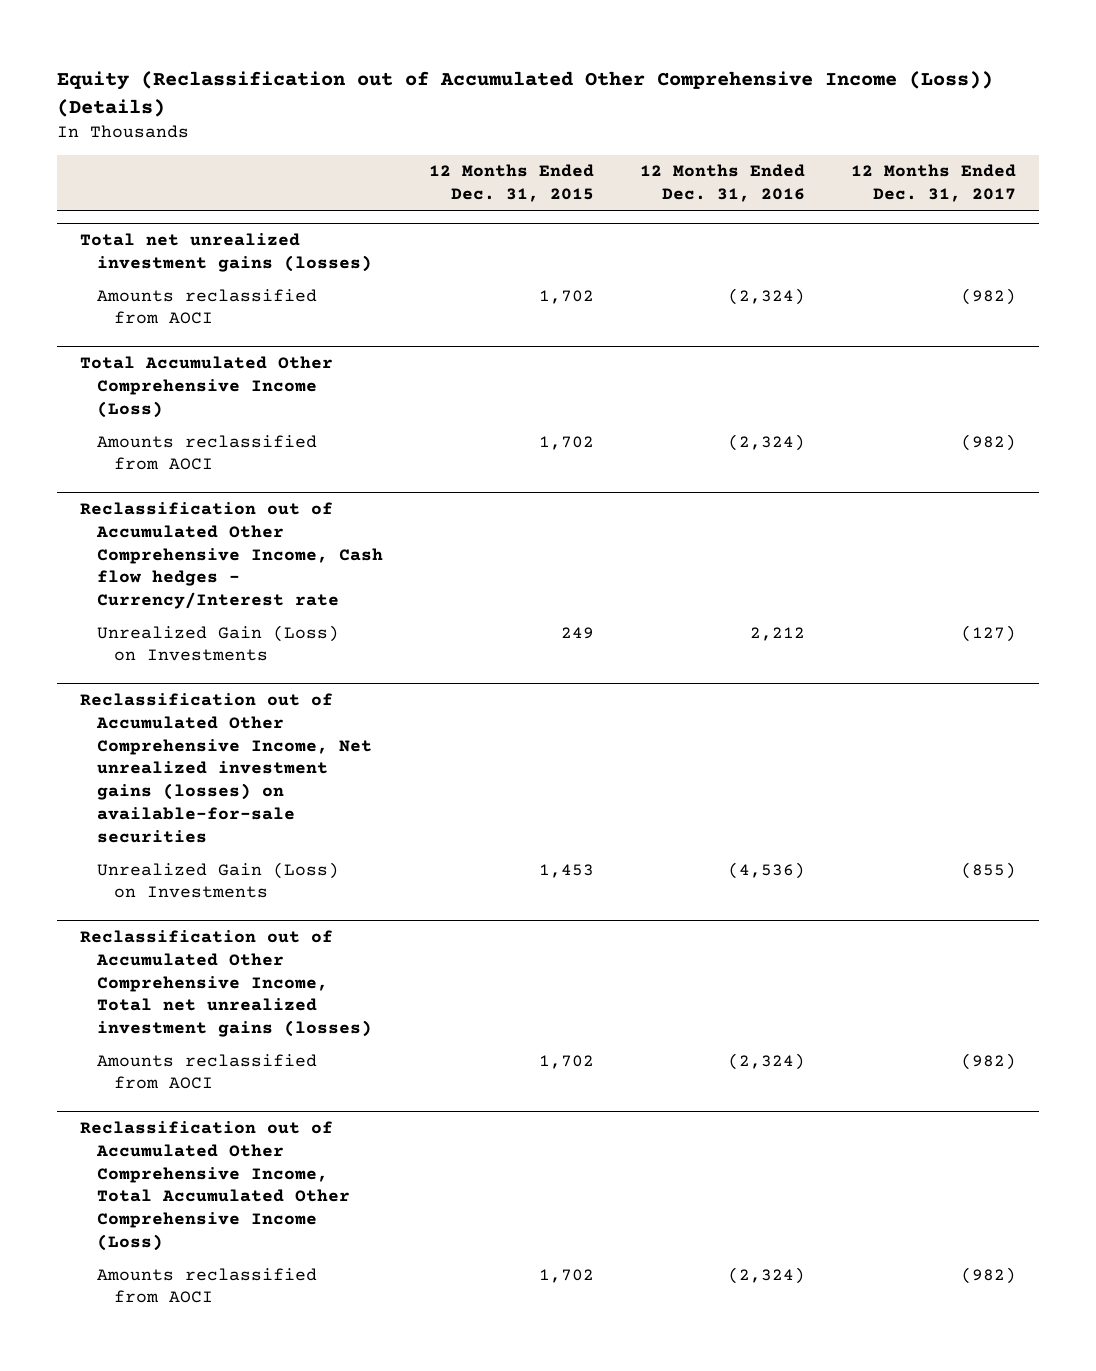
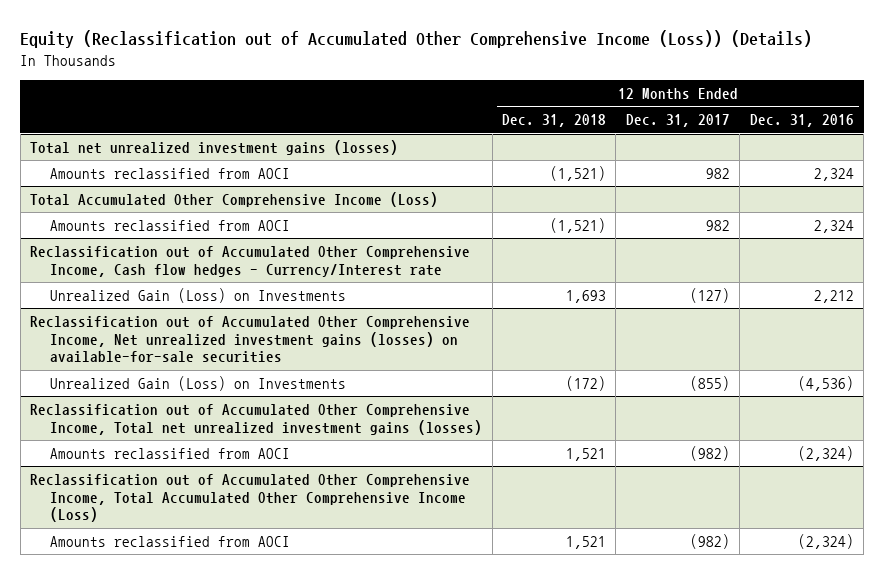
- | 12 Months Ended Dec. 31, 2015 | 12 Months Ended Dec. 31, 2016 | 12 Months Ended Dec. 31, 2017
+ | 12 Months Ended Dec. 31, 2018 | 12 Months Ended Dec. 31, 2017 | 12 Months Ended Dec. 31, 2016
@ Total net unrealized investment gains (losses)
- Amounts reclassified from AOCI | 1,702 | (2,324) | (982)
+ Amounts reclassified from AOCI | (1,521) | 982 | 2,324
@ Total Accumulated Other Comprehensive Income (Loss)
- Amounts reclassified from AOCI | 1,702 | (2,324) | (982)
+ Amounts reclassified from AOCI | (1,521) | 982 | 2,324

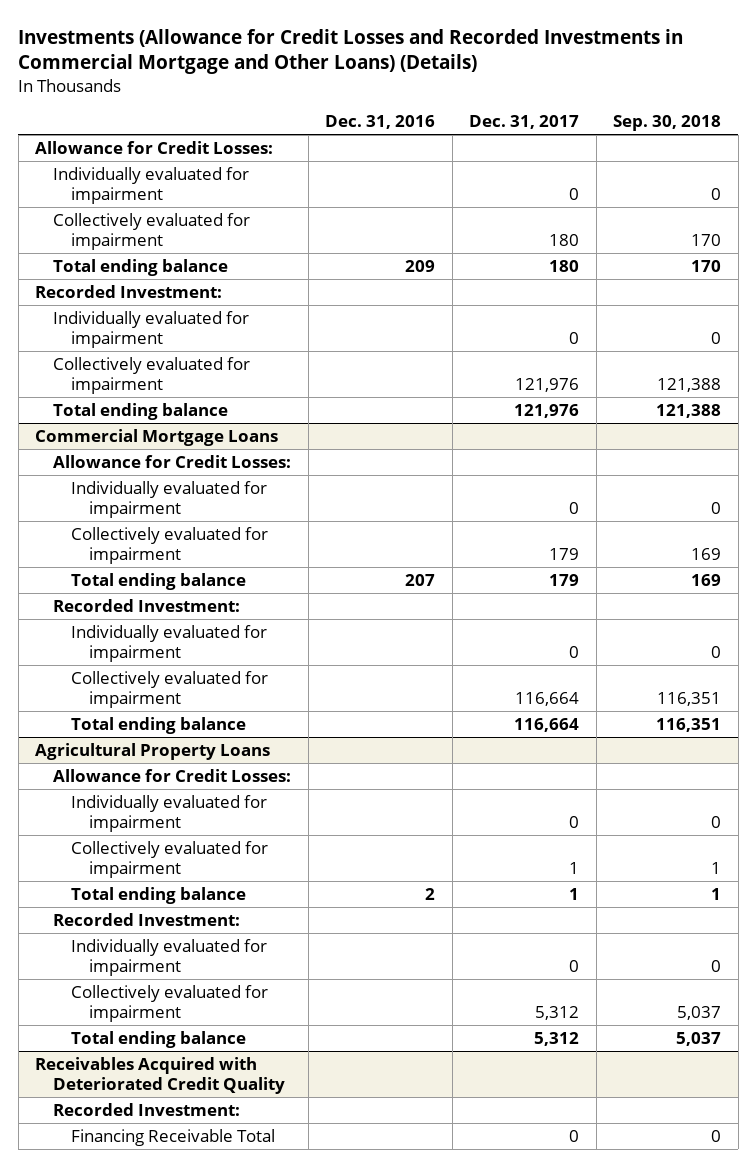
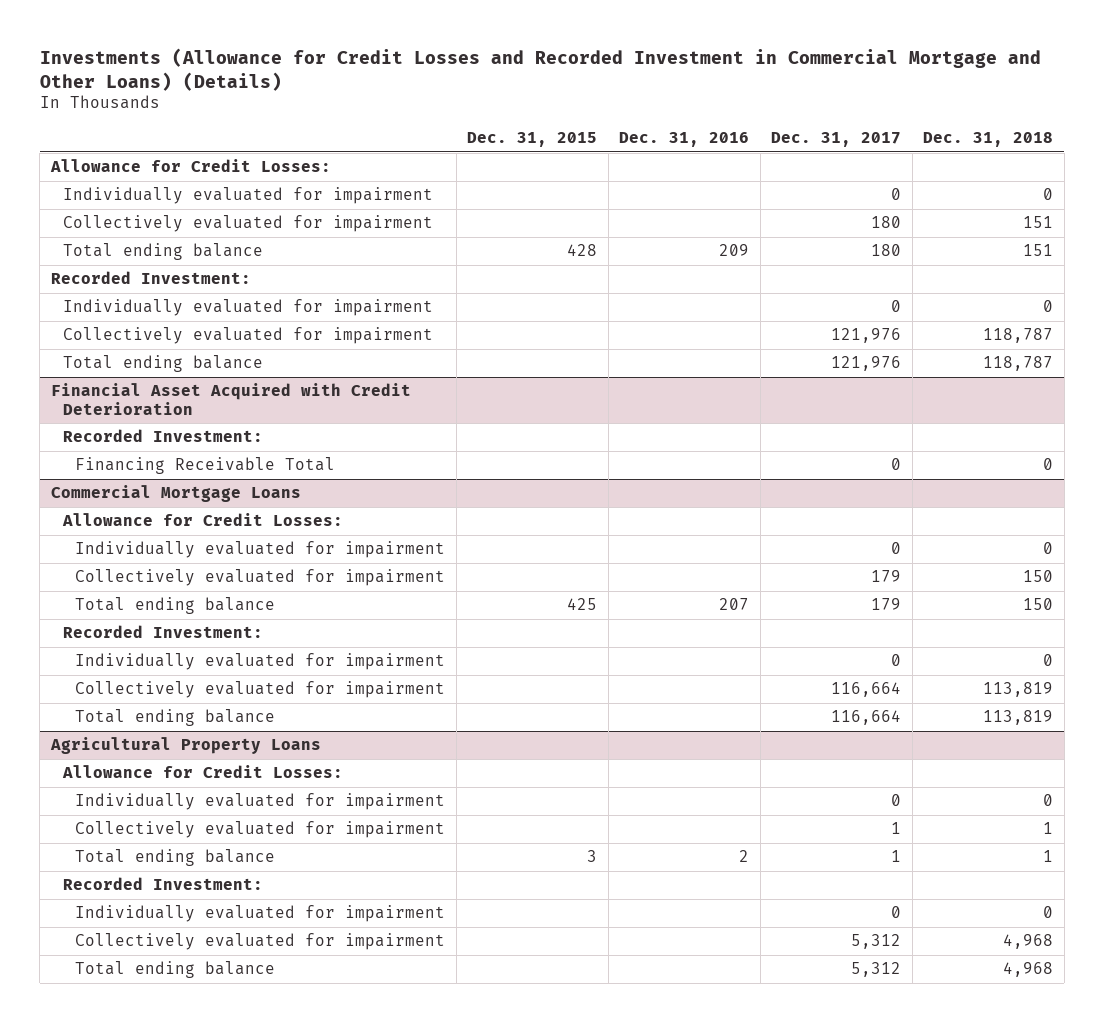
- Investments (Allowance for Credit Losses and Recorded Investments in Commercial Mortgage and Other Loans) (Details)
+ Investments (Allowance for Credit Losses and Recorded Investment in Commercial Mortgage and Other Loans) (Details)
- | Dec. 31, 2016 | Dec. 31, 2017 | Sep. 30, 2018
+ | Dec. 31, 2015 | Dec. 31, 2016 | Dec. 31, 2017 | Dec. 31, 2018
+ Financial Asset Acquired with Credit Deterioration
+ Recorded Investment:
+ Financing Receivable Total | | | 0 | 0
- Receivables Acquired with Deteriorated Credit Quality
- Recorded Investment:
- Financing Receivable Total | | 0 | 0

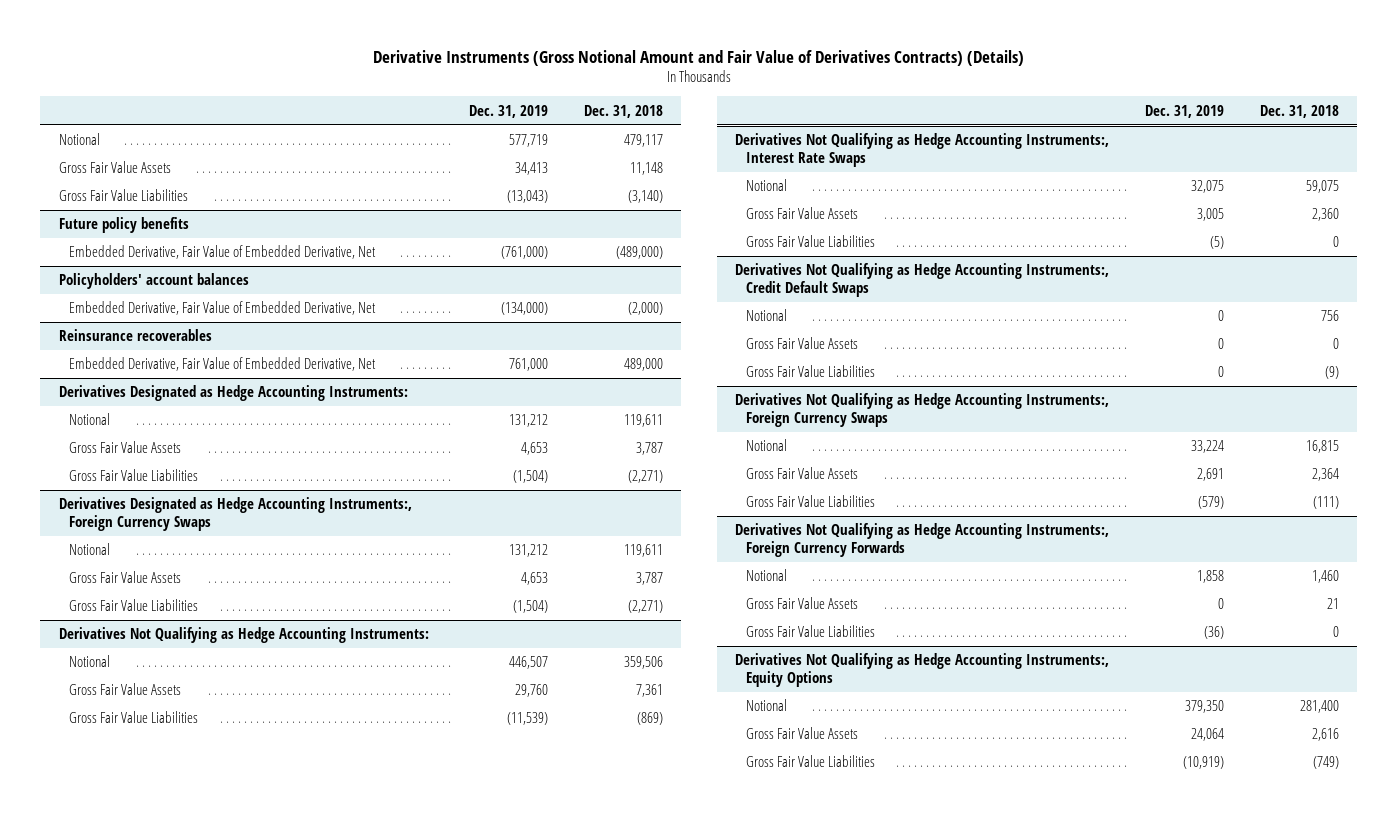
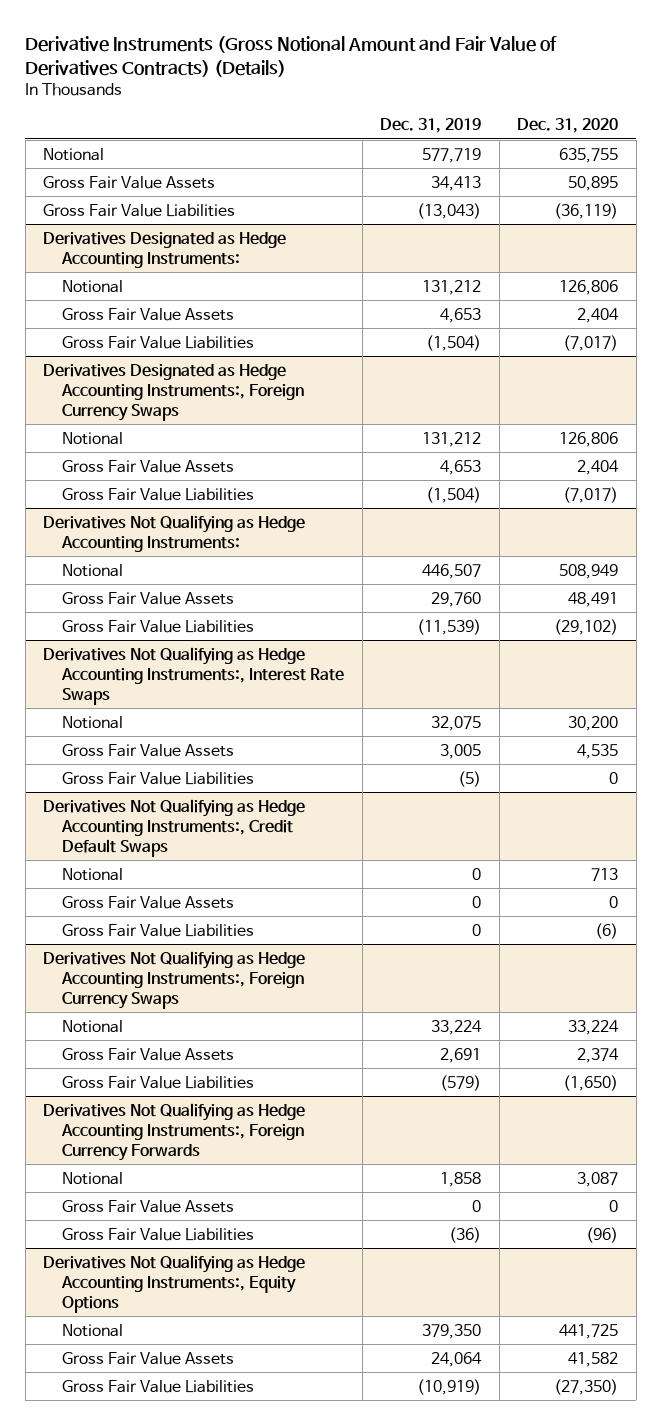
- | Dec. 31, 2019 | Dec. 31, 2018
+ | Dec. 31, 2019 | Dec. 31, 2020
- Future policy benefits
- Embedded Derivative, Fair Value of Embedded Derivative, Net | (761,000) | (489,000)
- Policyholders' account balances
- Embedded Derivative, Fair Value of Embedded Derivative, Net | (134,000) | (2,000)
- Reinsurance recoverables
- Embedded Derivative, Fair Value of Embedded Derivative, Net | 761,000 | 489,000

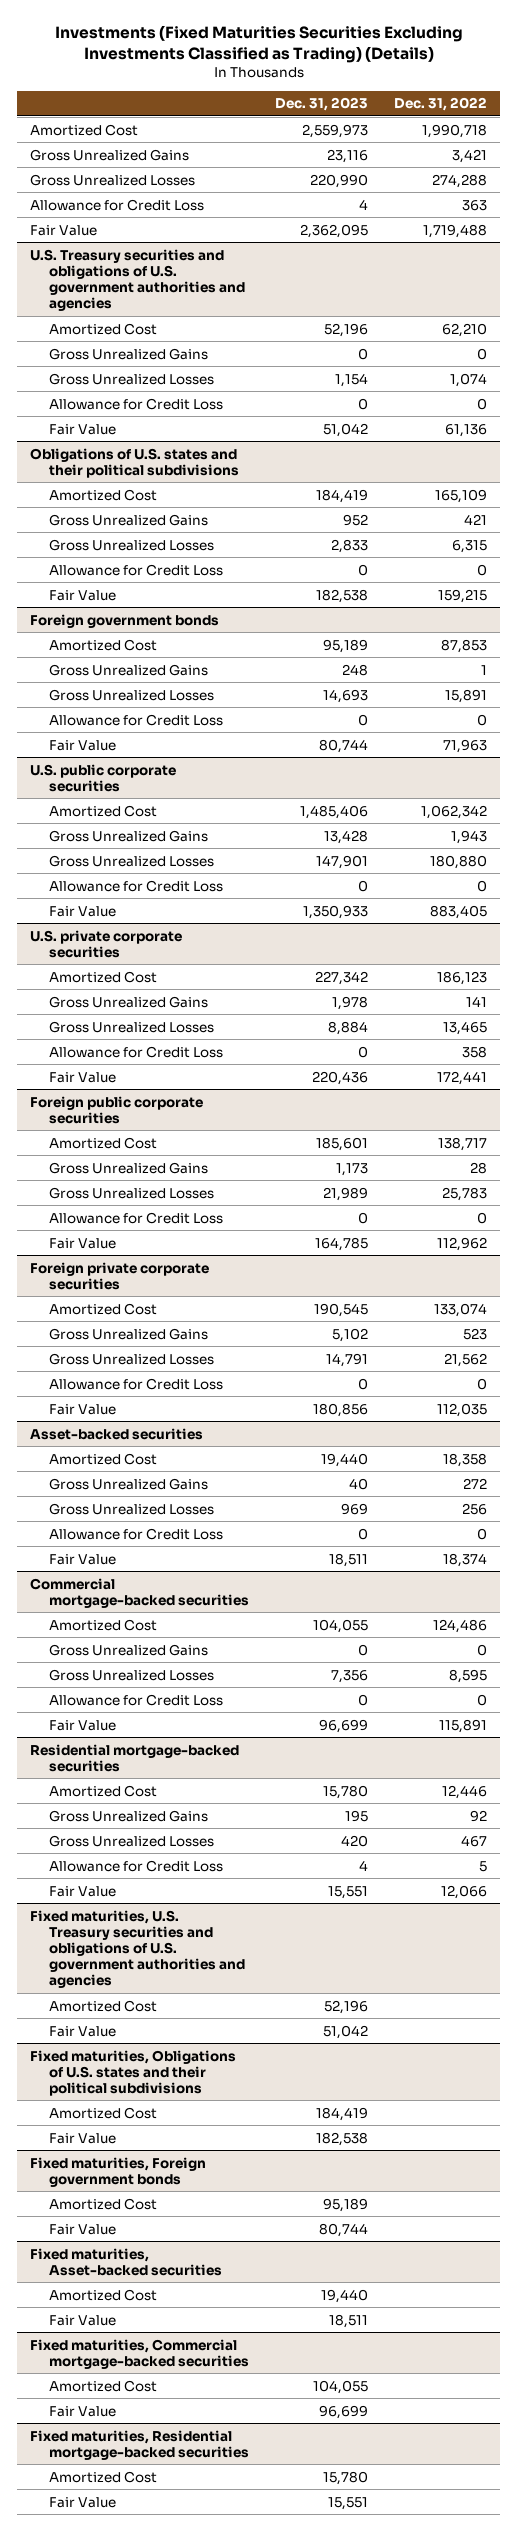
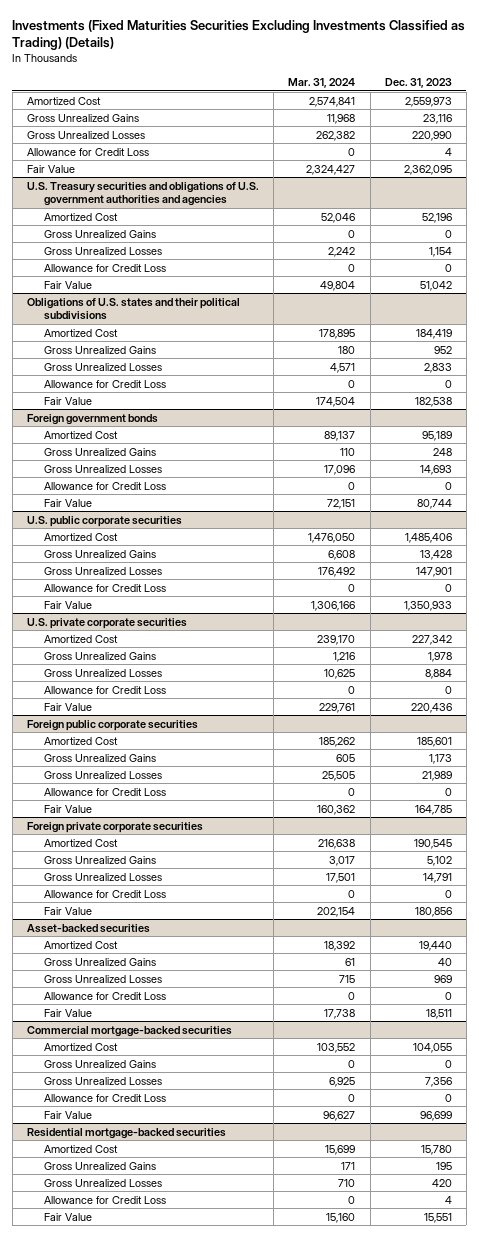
- | Dec. 31, 2023 | Dec. 31, 2022
+ | Mar. 31, 2024 | Dec. 31, 2023
- Fixed maturities, U.S. Treasury securities and obligations of U.S. government authorities and agencies
- Amortized Cost | 52,196 |
- Fair Value | 51,042 |
- Fixed maturities, Obligations of U.S. states and their political subdivisions
- Amortized Cost | 184,419 |
- Fair Value | 182,538 |
- Fixed maturities, Foreign government bonds
- Amortized Cost | 95,189 |
- Fair Value | 80,744 |
- Fixed maturities, Asset-backed securities
- Amortized Cost | 19,440 |
- Fair Value | 18,511 |
- Fixed maturities, Commercial mortgage-backed securities
- Amortized Cost | 104,055 |
- Fair Value | 96,699 |
- Fixed maturities, Residential mortgage-backed securities
- Amortized Cost | 15,780 |
- Fair Value | 15,551 |

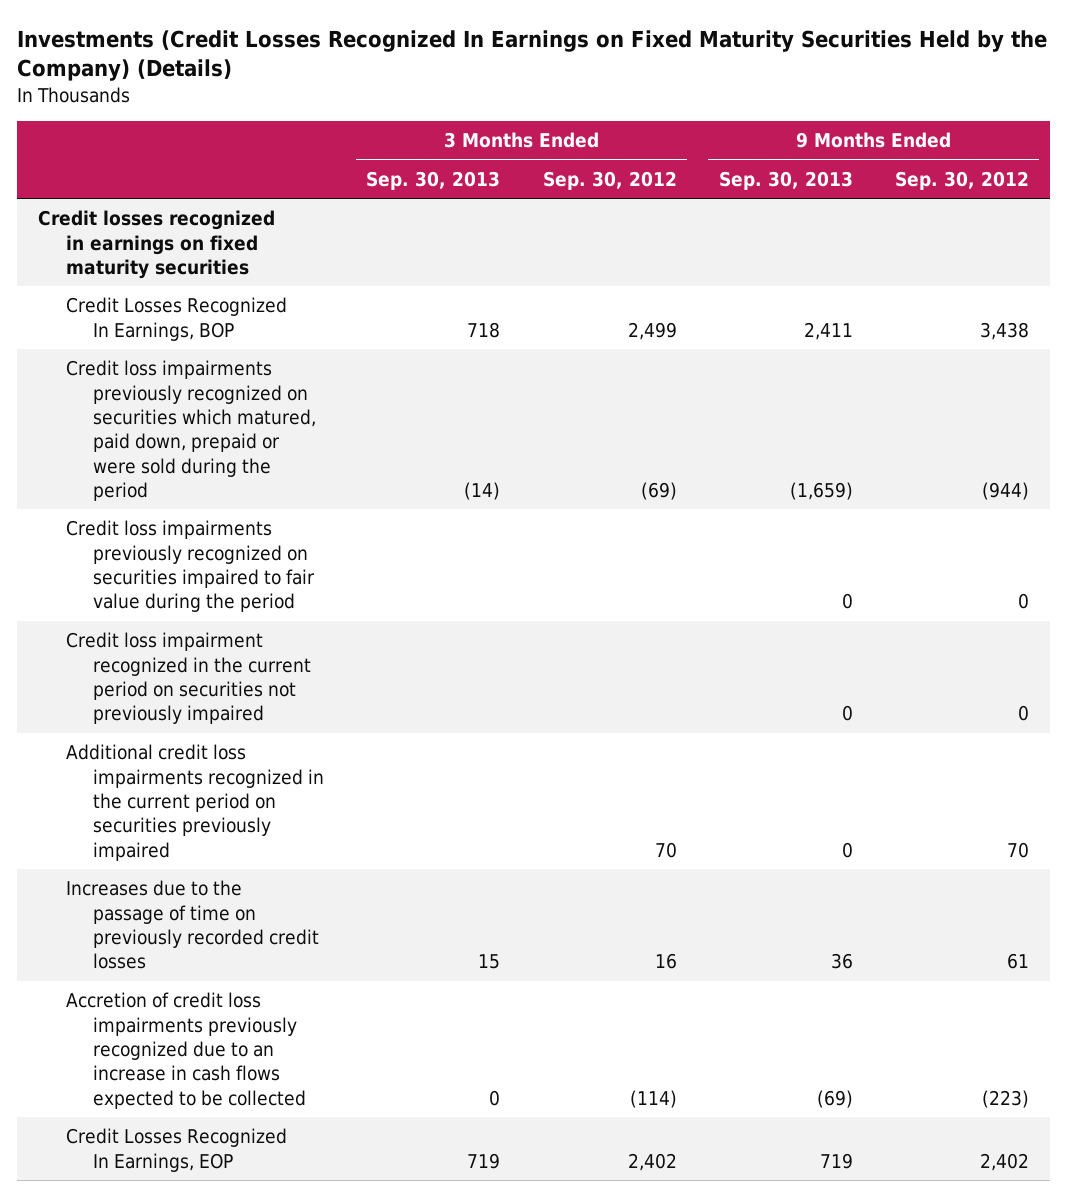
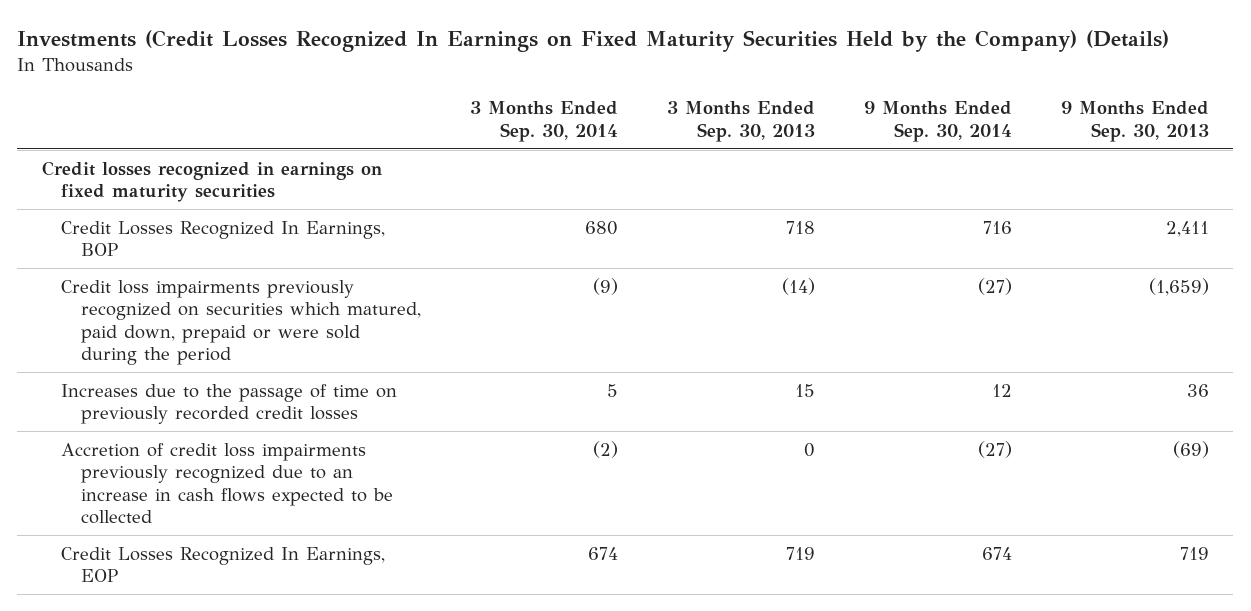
- | 3 Months Ended Sep. 30, 2013 | 3 Months Ended Sep. 30, 2012 | 9 Months Ended Sep. 30, 2013 | 9 Months Ended Sep. 30, 2012
+ | 3 Months Ended Sep. 30, 2014 | 3 Months Ended Sep. 30, 2013 | 9 Months Ended Sep. 30, 2014 | 9 Months Ended Sep. 30, 2013
- Credit loss impairments previously recognized on securities impaired to fair value during the period | | | 0 | 0
- Credit loss impairment recognized in the current period on securities not previously impaired | | | 0 | 0
- Additional credit loss impairments recognized in the current period on securities previously impaired | | 70 | 0 | 70

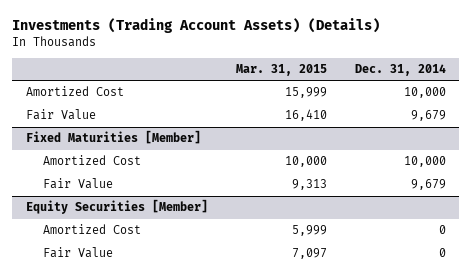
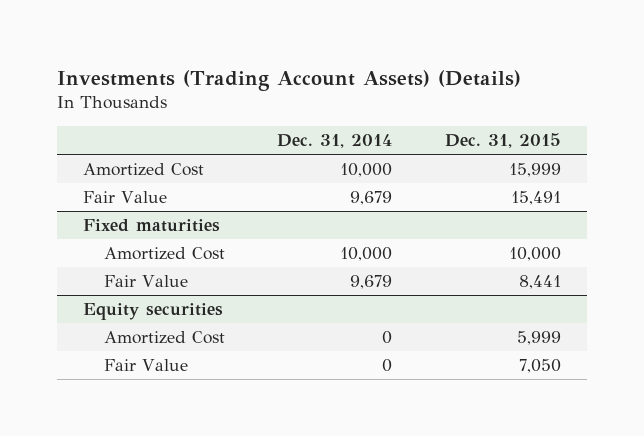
- | Mar. 31, 2015 | Dec. 31, 2014
+ | Dec. 31, 2014 | Dec. 31, 2015
- Fixed Maturities [Member]
+ Fixed maturities
- Equity Securities [Member]
+ Equity securities

